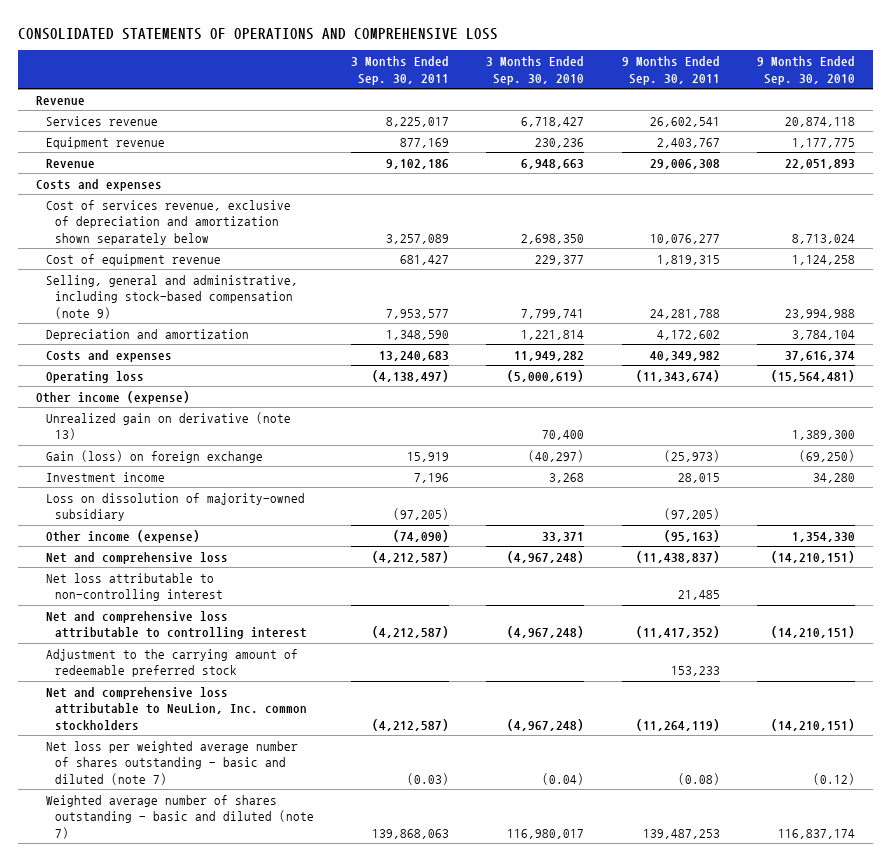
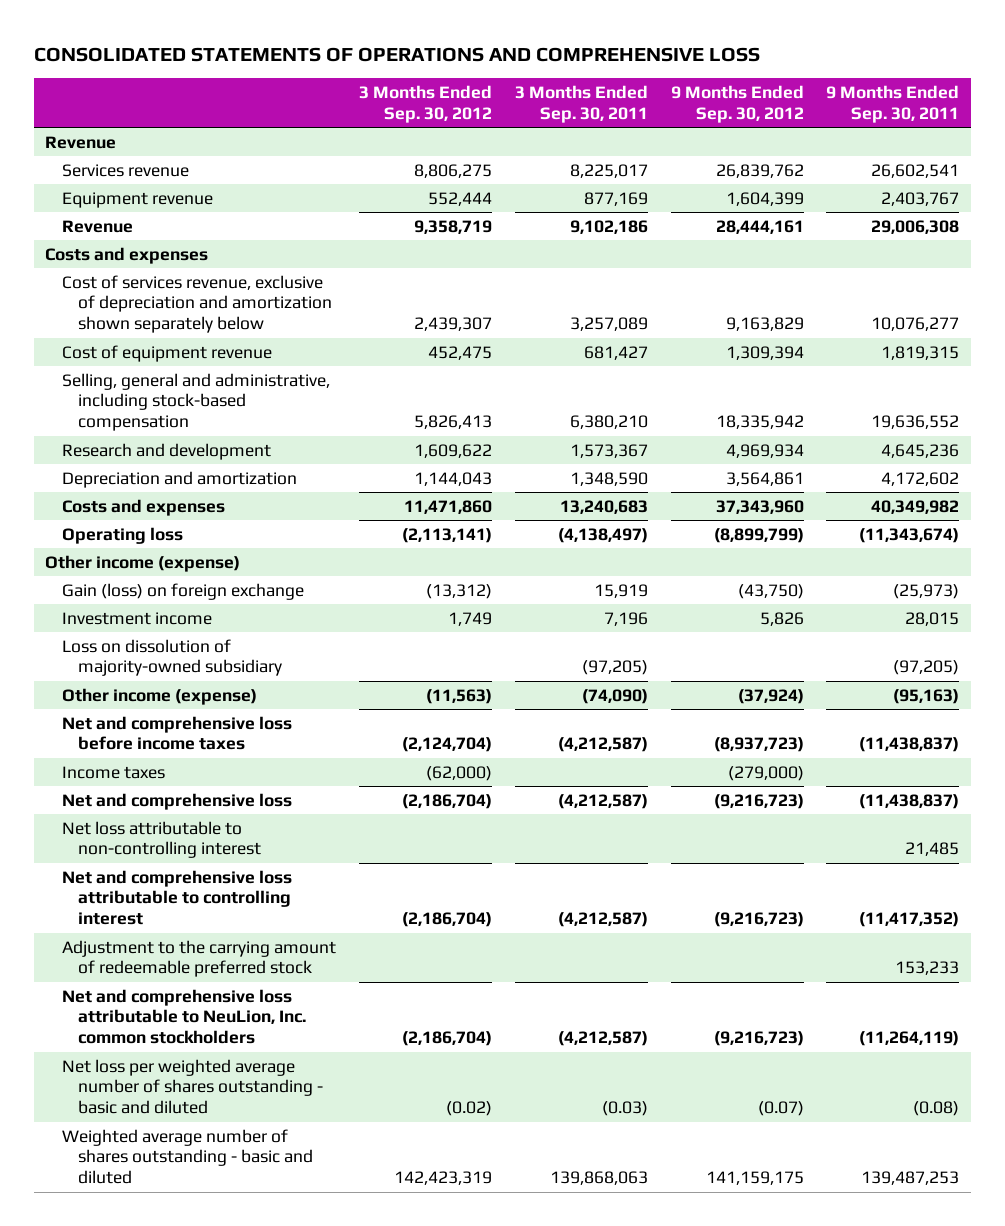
- | 3 Months Ended Sep. 30, 2011 | 3 Months Ended Sep. 30, 2010 | 9 Months Ended Sep. 30, 2011 | 9 Months Ended Sep. 30, 2010
+ | 3 Months Ended Sep. 30, 2012 | 3 Months Ended Sep. 30, 2011 | 9 Months Ended Sep. 30, 2012 | 9 Months Ended Sep. 30, 2011
- Selling, general and administrative, including stock-based compensation (note 9) | 7,953,577 | 7,799,741 | 24,281,788 | 23,994,988
+ Selling, general and administrative, including stock-based compensation | 5,826,413 | 6,380,210 | 18,335,942 | 19,636,552
+ Research and development | 1,609,622 | 1,573,367 | 4,969,934 | 4,645,236
- Unrealized gain on derivative (note 13) | | 70,400 | | 1,389,300
+ Net and comprehensive loss before income taxes | (2,124,704) | (4,212,587) | (8,937,723) | (11,438,837)
+ Income taxes | (62,000) | | (279,000) |
- Net loss per weighted average number of shares outstanding - basic and diluted (note 7) | (0.03) | (0.04) | (0.08) | (0.12)
- Weighted average number of shares outstanding - basic and diluted (note 7) | 139,868,063 | 116,980,017 | 139,487,253 | 116,837,174
+ Net loss per weighted average number of shares outstanding - basic and diluted | (0.02) | (0.03) | (0.07) | (0.08)
+ Weighted average number of shares outstanding - basic and diluted | 142,423,319 | 139,868,063 | 141,159,175 | 139,487,253

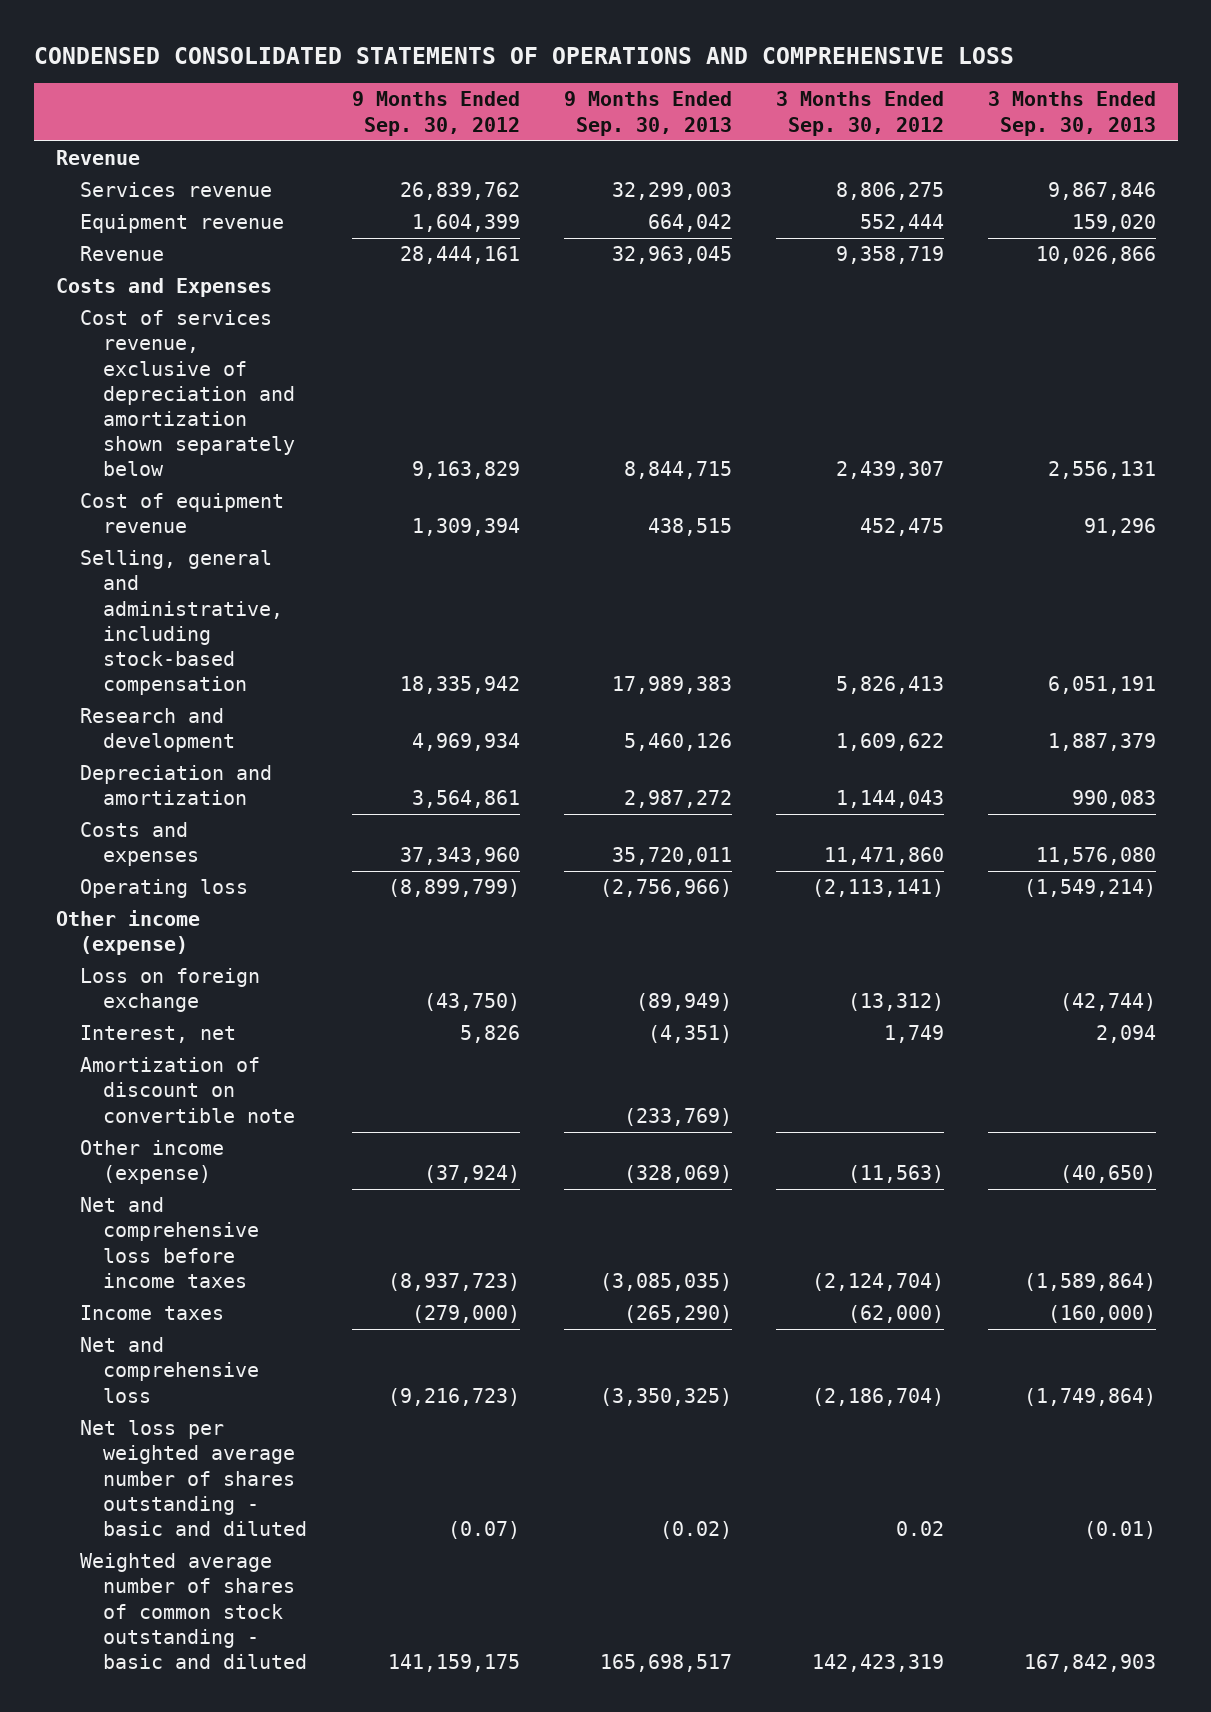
- CONSOLIDATED STATEMENTS OF OPERATIONS AND COMPREHENSIVE LOSS
+ CONDENSED CONSOLIDATED STATEMENTS OF OPERATIONS AND COMPREHENSIVE LOSS
- | 3 Months Ended Sep. 30, 2012 | 3 Months Ended Sep. 30, 2011 | 9 Months Ended Sep. 30, 2012 | 9 Months Ended Sep. 30, 2011
+ | 9 Months Ended Sep. 30, 2012 | 9 Months Ended Sep. 30, 2013 | 3 Months Ended Sep. 30, 2012 | 3 Months Ended Sep. 30, 2013
- Costs and expenses
+ Costs and Expenses
- Gain (loss) on foreign exchange | (13,312) | 15,919 | (43,750) | (25,973)
- Investment income | 1,749 | 7,196 | 5,826 | 28,015
- Loss on dissolution of majority-owned subsidiary | | (97,205) | | (97,205)
+ Loss on foreign exchange | (43,750) | (89,949) | (13,312) | (42,744)
+ Interest, net | 5,826 | (4,351) | 1,749 | 2,094
+ Amortization of discount on convertible note | | (233,769) | |
- Net loss attributable to non-controlling interest | | | | 21,485
- Net and comprehensive loss attributable to controlling interest | (2,186,704) | (4,212,587) | (9,216,723) | (11,417,352)
- Adjustment to the carrying amount of redeemable preferred stock | | | | 153,233
- Net and comprehensive loss attributable to NeuLion, Inc. common stockholders | (2,186,704) | (4,212,587) | (9,216,723) | (11,264,119)
- Net loss per weighted average number of shares outstanding - basic and diluted | (0.02) | (0.03) | (0.07) | (0.08)
- Weighted average number of shares outstanding - basic and diluted | 142,423,319 | 139,868,063 | 141,159,175 | 139,487,253
+ Net loss per weighted average number of shares outstanding - basic and diluted | (0.07) | (0.02) | 0.02 | (0.01)
+ Weighted average number of shares of common stock outstanding - basic and diluted | 141,159,175 | 165,698,517 | 142,423,319 | 167,842,903

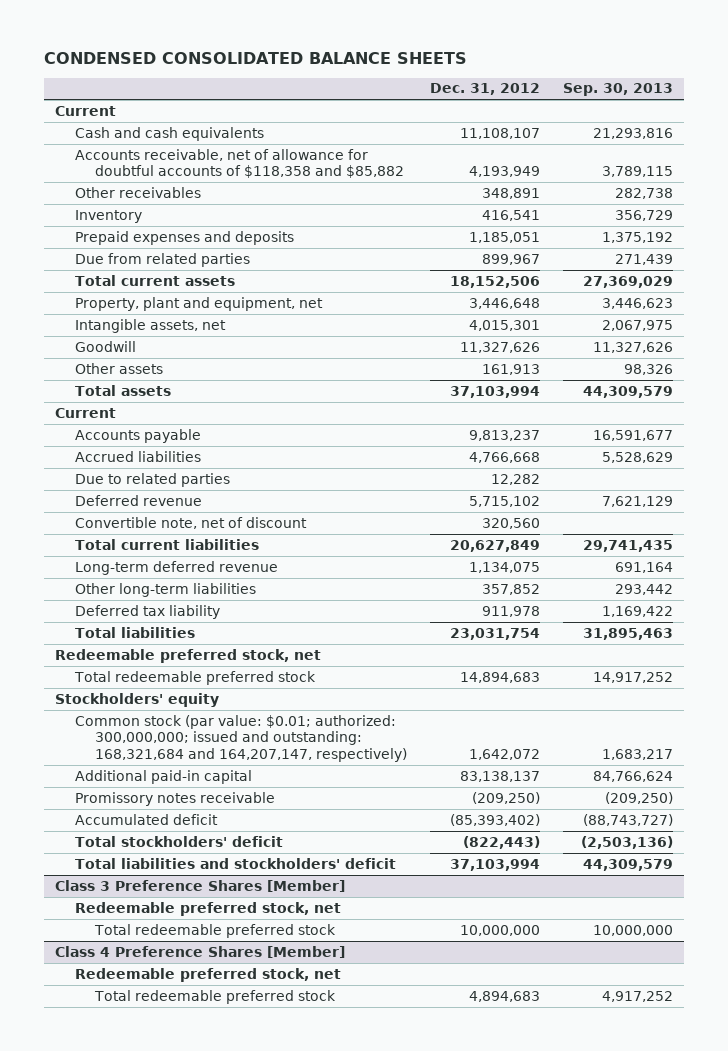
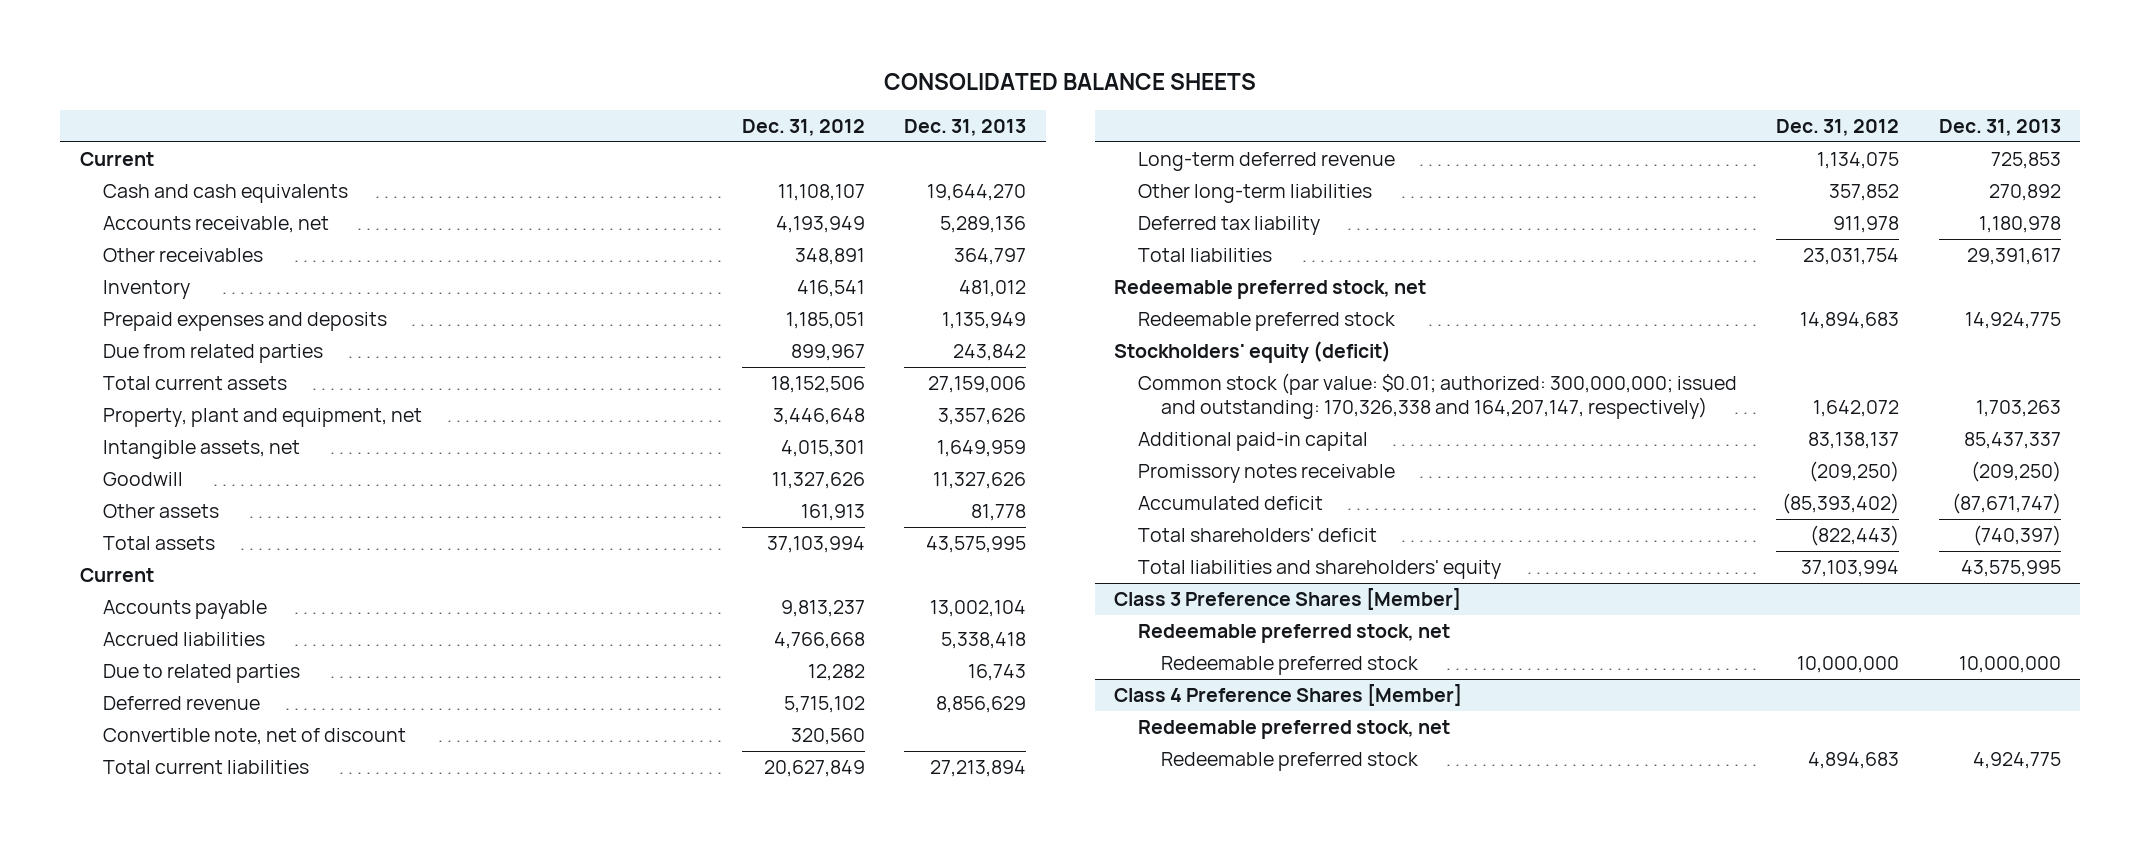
- CONDENSED CONSOLIDATED BALANCE SHEETS
+ CONSOLIDATED BALANCE SHEETS
- | Dec. 31, 2012 | Sep. 30, 2013
+ | Dec. 31, 2012 | Dec. 31, 2013
- Accounts receivable, net of allowance for doubtful accounts of $118,358 and $85,882 | 4,193,949 | 3,789,115
+ Accounts receivable, net | 4,193,949 | 5,289,136
- Total redeemable preferred stock | 14,894,683 | 14,917,252
- Stockholders' equity
- Common stock (par value: $0.01; authorized: 300,000,000; issued and outstanding: 168,321,684 and 164,207,147, respectively) | 1,642,072 | 1,683,217
+ Redeemable preferred stock | 14,894,683 | 14,924,775
+ Stockholders' equity (deficit)
+ Common stock (par value: $0.01; authorized: 300,000,000; issued and outstanding: 170,326,338 and 164,207,147, respectively) | 1,642,072 | 1,703,263
- Total stockholders' deficit | (822,443) | (2,503,136)
- Total liabilities and stockholders' deficit | 37,103,994 | 44,309,579
+ Total shareholders' deficit | (822,443) | (740,397)
+ Total liabilities and shareholders' equity | 37,103,994 | 43,575,995
@ Class 3 Preference Shares [Member]
- Total redeemable preferred stock | 10,000,000 | 10,000,000
+ Redeemable preferred stock | 10,000,000 | 10,000,000
@ Class 4 Preference Shares [Member]
- Total redeemable preferred stock | 4,894,683 | 4,917,252
+ Redeemable preferred stock | 4,894,683 | 4,924,775

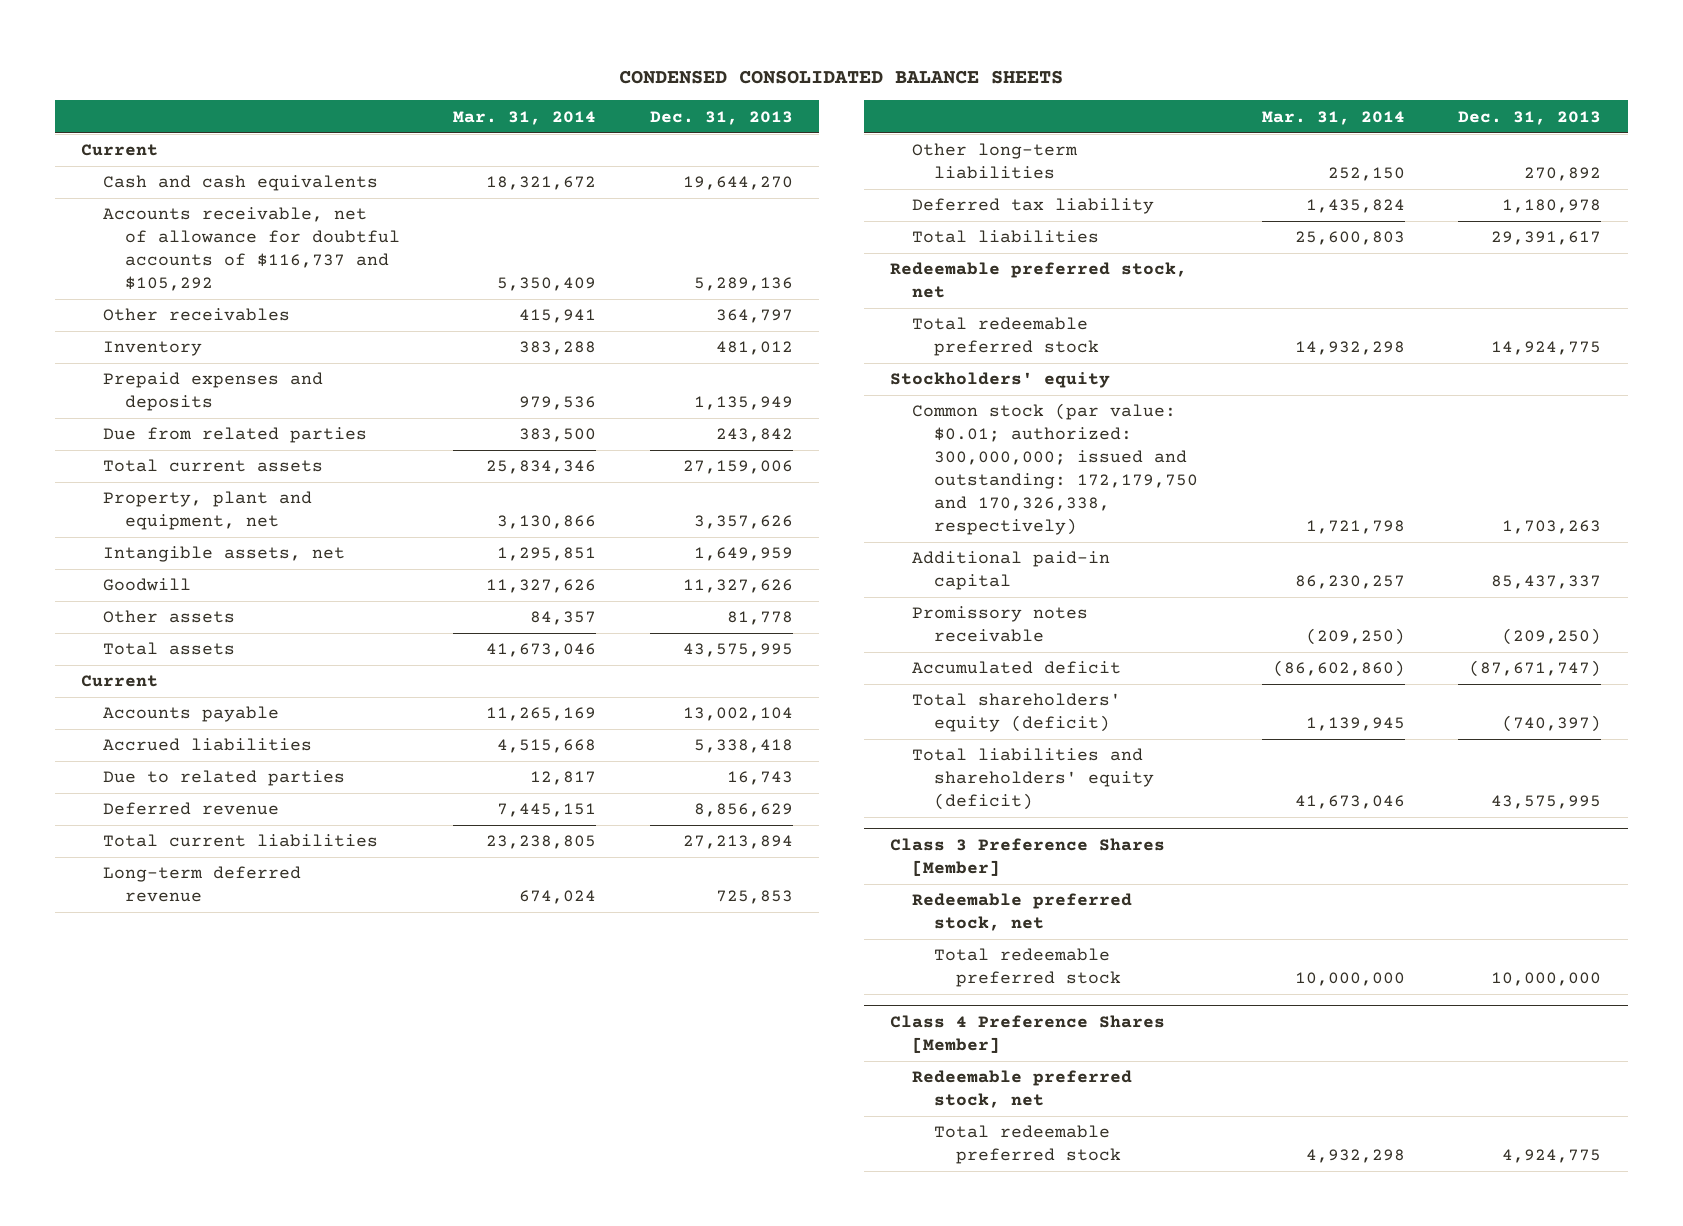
- CONSOLIDATED BALANCE SHEETS
+ CONDENSED CONSOLIDATED BALANCE SHEETS
- | Dec. 31, 2012 | Dec. 31, 2013
+ | Mar. 31, 2014 | Dec. 31, 2013
- Accounts receivable, net | 4,193,949 | 5,289,136
+ Accounts receivable, net of allowance for doubtful accounts of $116,737 and $105,292 | 5,350,409 | 5,289,136
- Convertible note, net of discount | 320,560 |
- Redeemable preferred stock | 14,894,683 | 14,924,775
- Stockholders' equity (deficit)
- Common stock (par value: $0.01; authorized: 300,000,000; issued and outstanding: 170,326,338 and 164,207,147, respectively) | 1,642,072 | 1,703,263
+ Total redeemable preferred stock | 14,932,298 | 14,924,775
+ Stockholders' equity
+ Common stock (par value: $0.01; authorized: 300,000,000; issued and outstanding: 172,179,750 and 170,326,338, respectively) | 1,721,798 | 1,703,263
- Total shareholders' deficit | (822,443) | (740,397)
- Total liabilities and shareholders' equity | 37,103,994 | 43,575,995
+ Total shareholders' equity (deficit) | 1,139,945 | (740,397)
+ Total liabilities and shareholders' equity (deficit) | 41,673,046 | 43,575,995
@ Class 3 Preference Shares [Member]
- Redeemable preferred stock | 10,000,000 | 10,000,000
+ Total redeemable preferred stock | 10,000,000 | 10,000,000
@ Class 4 Preference Shares [Member]
- Redeemable preferred stock | 4,894,683 | 4,924,775
+ Total redeemable preferred stock | 4,932,298 | 4,924,775

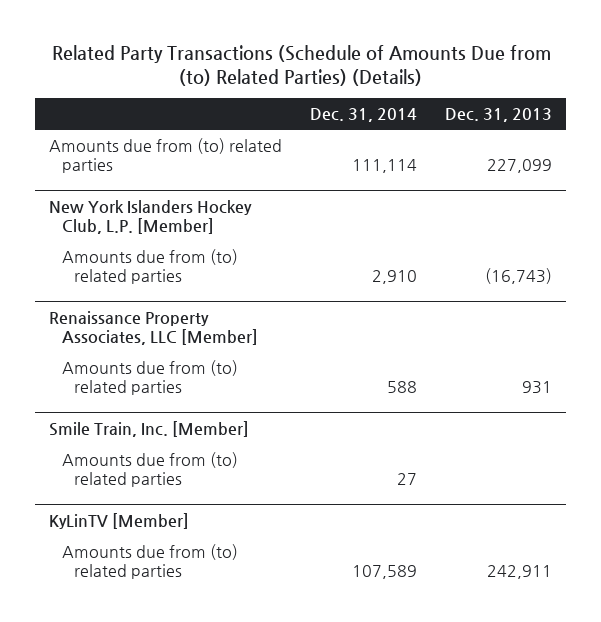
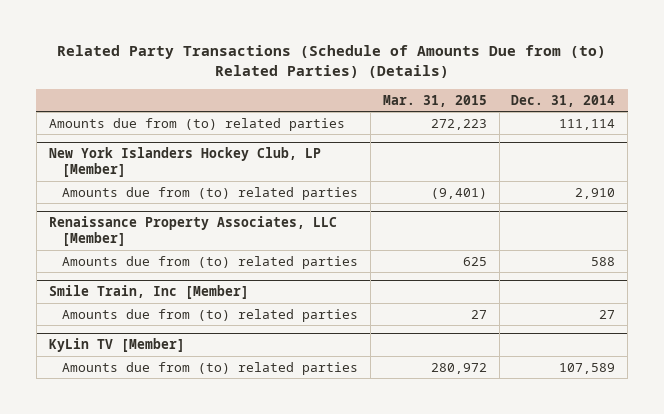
- | Dec. 31, 2014 | Dec. 31, 2013
+ | Mar. 31, 2015 | Dec. 31, 2014
- New York Islanders Hockey Club, L.P. [Member]
+ New York Islanders Hockey Club, LP [Member]
- Smile Train, Inc. [Member]
+ Smile Train, Inc [Member]
- KyLinTV [Member]
+ KyLin TV [Member]

